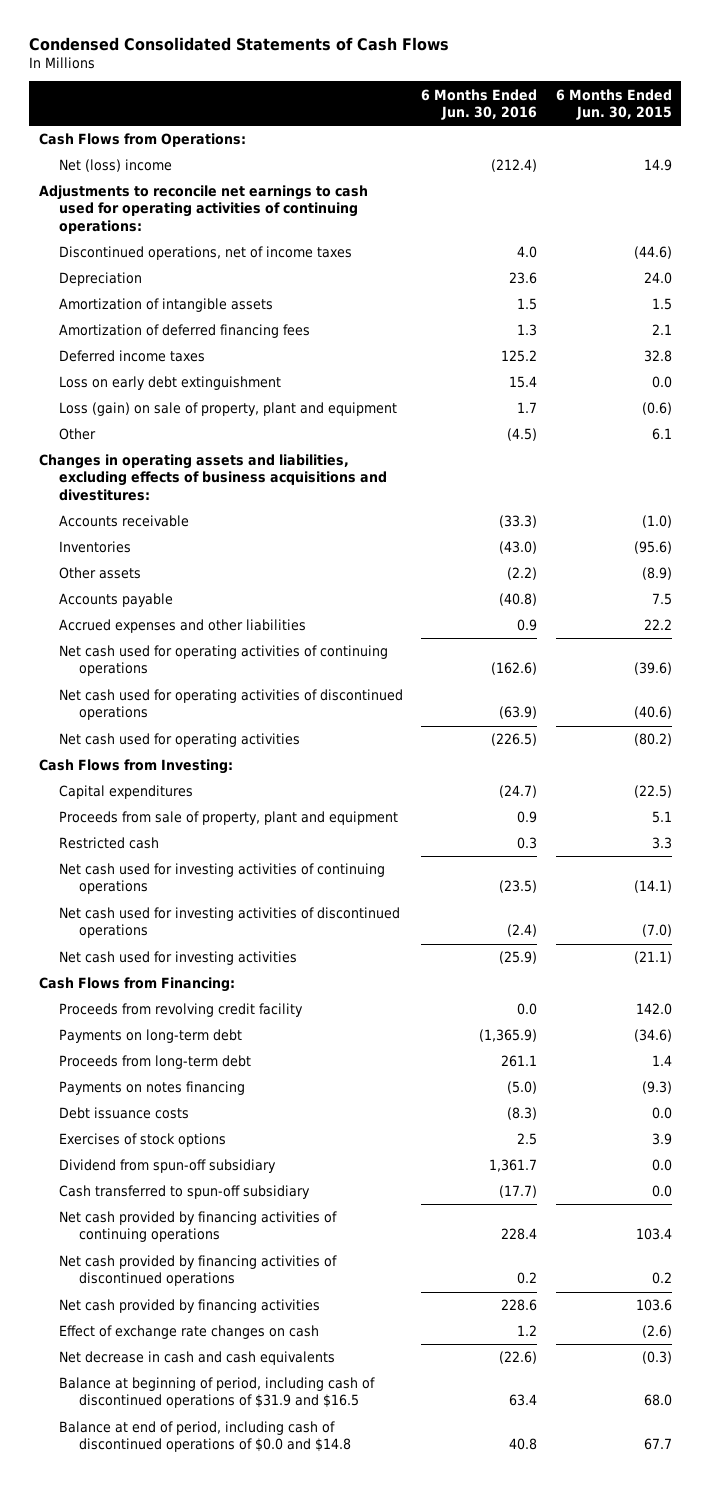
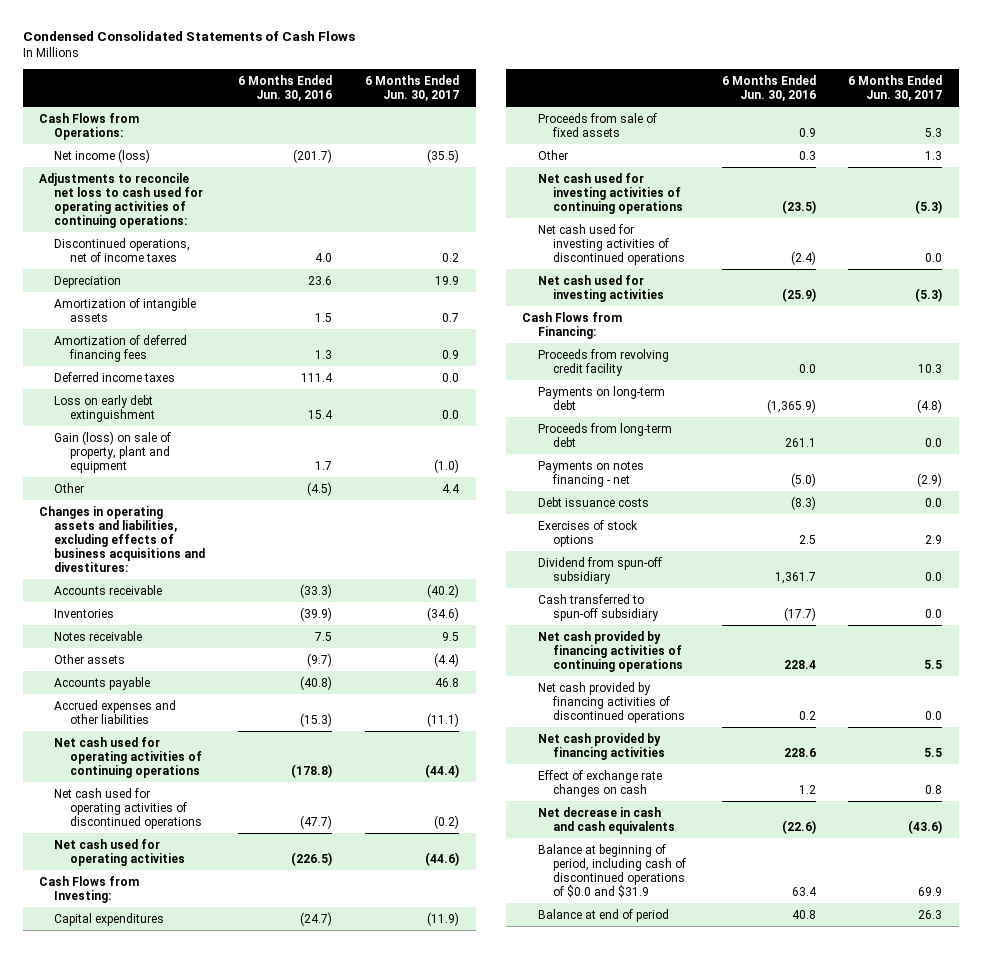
- | 6 Months Ended Jun. 30, 2016 | 6 Months Ended Jun. 30, 2015
+ | 6 Months Ended Jun. 30, 2016 | 6 Months Ended Jun. 30, 2017
- Net (loss) income | (212.4) | 14.9
- Adjustments to reconcile net earnings to cash used for operating activities of continuing operations:
+ Net income (loss) | (201.7) | (35.5)
+ Adjustments to reconcile net loss to cash used for operating activities of continuing operations:
- Deferred income taxes | 125.2 | 32.8
+ Deferred income taxes | 111.4 | 0.0
- Loss (gain) on sale of property, plant and equipment | 1.7 | (0.6)
+ Gain (loss) on sale of property, plant and equipment | 1.7 | (1.0)
- Inventories | (43.0) | (95.6)
- Other assets | (2.2) | (8.9)
+ Inventories | (39.9) | (34.6)
+ Notes receivable | 7.5 | 9.5
+ Other assets | (9.7) | (4.4)
- Accrued expenses and other liabilities | 0.9 | 22.2
- Net cash used for operating activities of continuing operations | (162.6) | (39.6)
- Net cash used for operating activities of discontinued operations | (63.9) | (40.6)
+ Accrued expenses and other liabilities | (15.3) | (11.1)
+ Net cash used for operating activities of continuing operations | (178.8) | (44.4)
+ Net cash used for operating activities of discontinued operations | (47.7) | (0.2)
- Proceeds from sale of property, plant and equipment | 0.9 | 5.1
- Restricted cash | 0.3 | 3.3
+ Proceeds from sale of fixed assets | 0.9 | 5.3
+ Other | 0.3 | 1.3
- Payments on notes financing | (5.0) | (9.3)
+ Payments on notes financing - net | (5.0) | (2.9)
- Balance at beginning of period, including cash of discontinued operations of $31.9 and $16.5 | 63.4 | 68.0
- Balance at end of period, including cash of discontinued operations of $0.0 and $14.8 | 40.8 | 67.7
+ Balance at beginning of period, including cash of discontinued operations of $0.0 and $31.9 | 63.4 | 69.9
+ Balance at end of period | 40.8 | 26.3

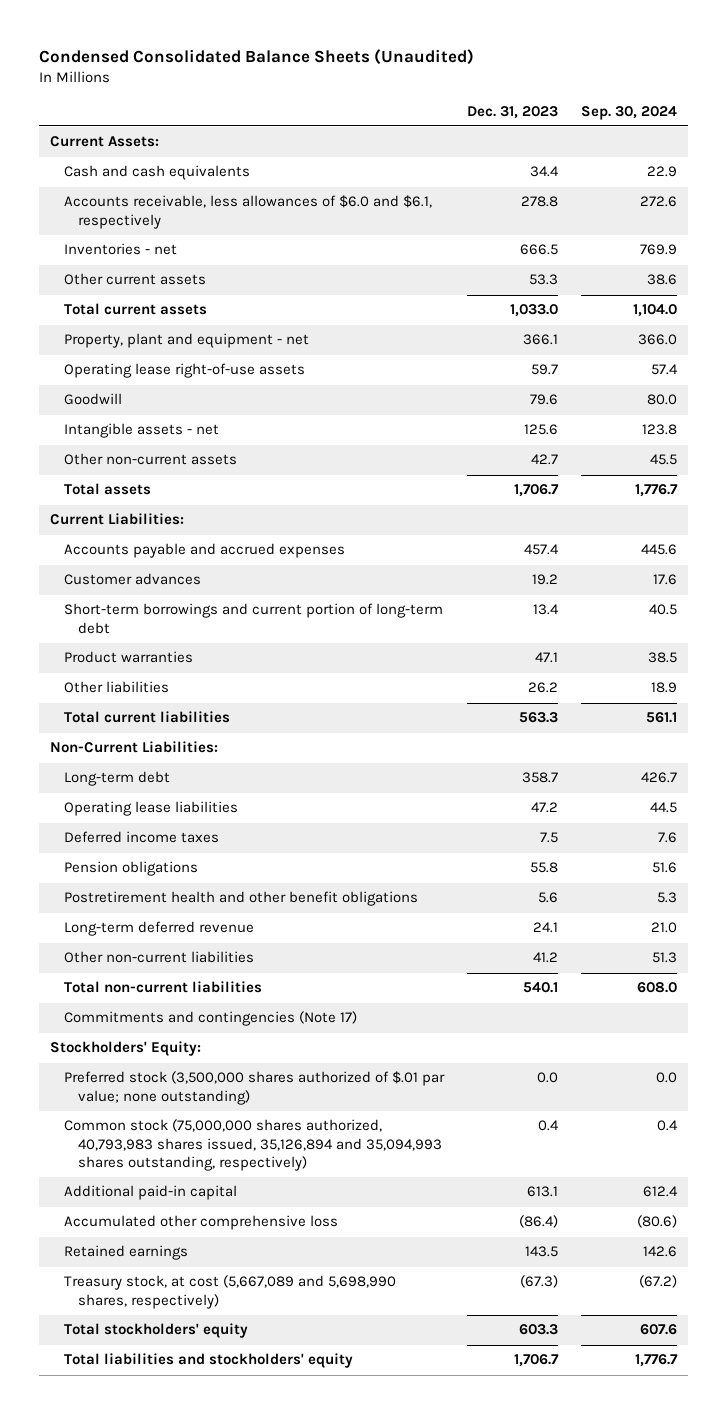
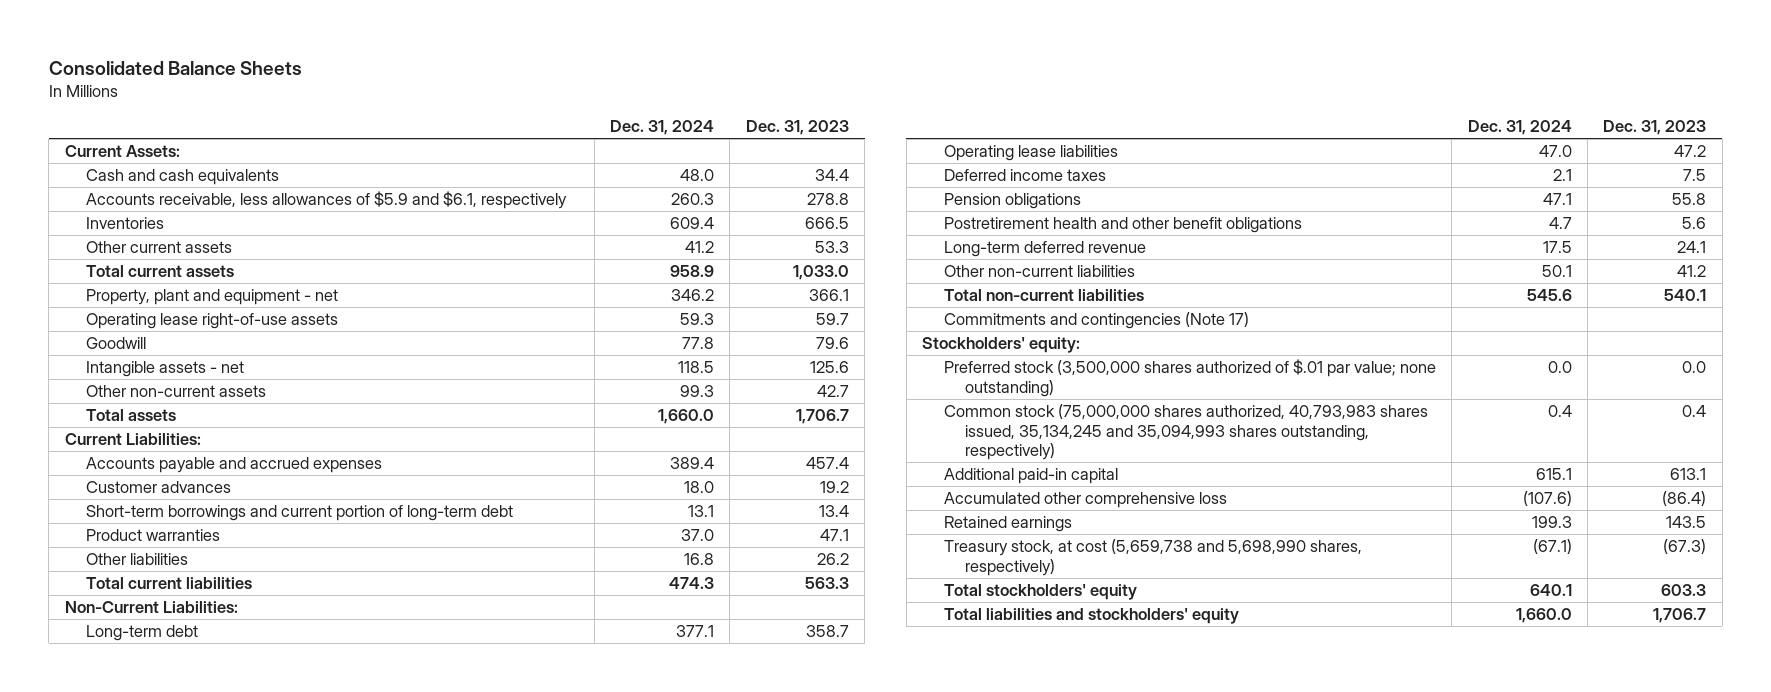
- Condensed Consolidated Balance Sheets (Unaudited)
+ Consolidated Balance Sheets
- | Dec. 31, 2023 | Sep. 30, 2024
+ | Dec. 31, 2024 | Dec. 31, 2023
- Accounts receivable, less allowances of $6.0 and $6.1, respectively | 278.8 | 272.6
- Inventories - net | 666.5 | 769.9
+ Accounts receivable, less allowances of $5.9 and $6.1, respectively | 260.3 | 278.8
+ Inventories | 609.4 | 666.5
- Stockholders' Equity:
+ Stockholders' equity:
- Common stock (75,000,000 shares authorized, 40,793,983 shares issued, 35,126,894 and 35,094,993 shares outstanding, respectively) | 0.4 | 0.4
+ Common stock (75,000,000 shares authorized, 40,793,983 shares issued, 35,134,245 and 35,094,993 shares outstanding, respectively) | 0.4 | 0.4
- Treasury stock, at cost (5,667,089 and 5,698,990 shares, respectively) | (67.3) | (67.2)
+ Treasury stock, at cost (5,659,738 and 5,698,990 shares, respectively) | (67.1) | (67.3)

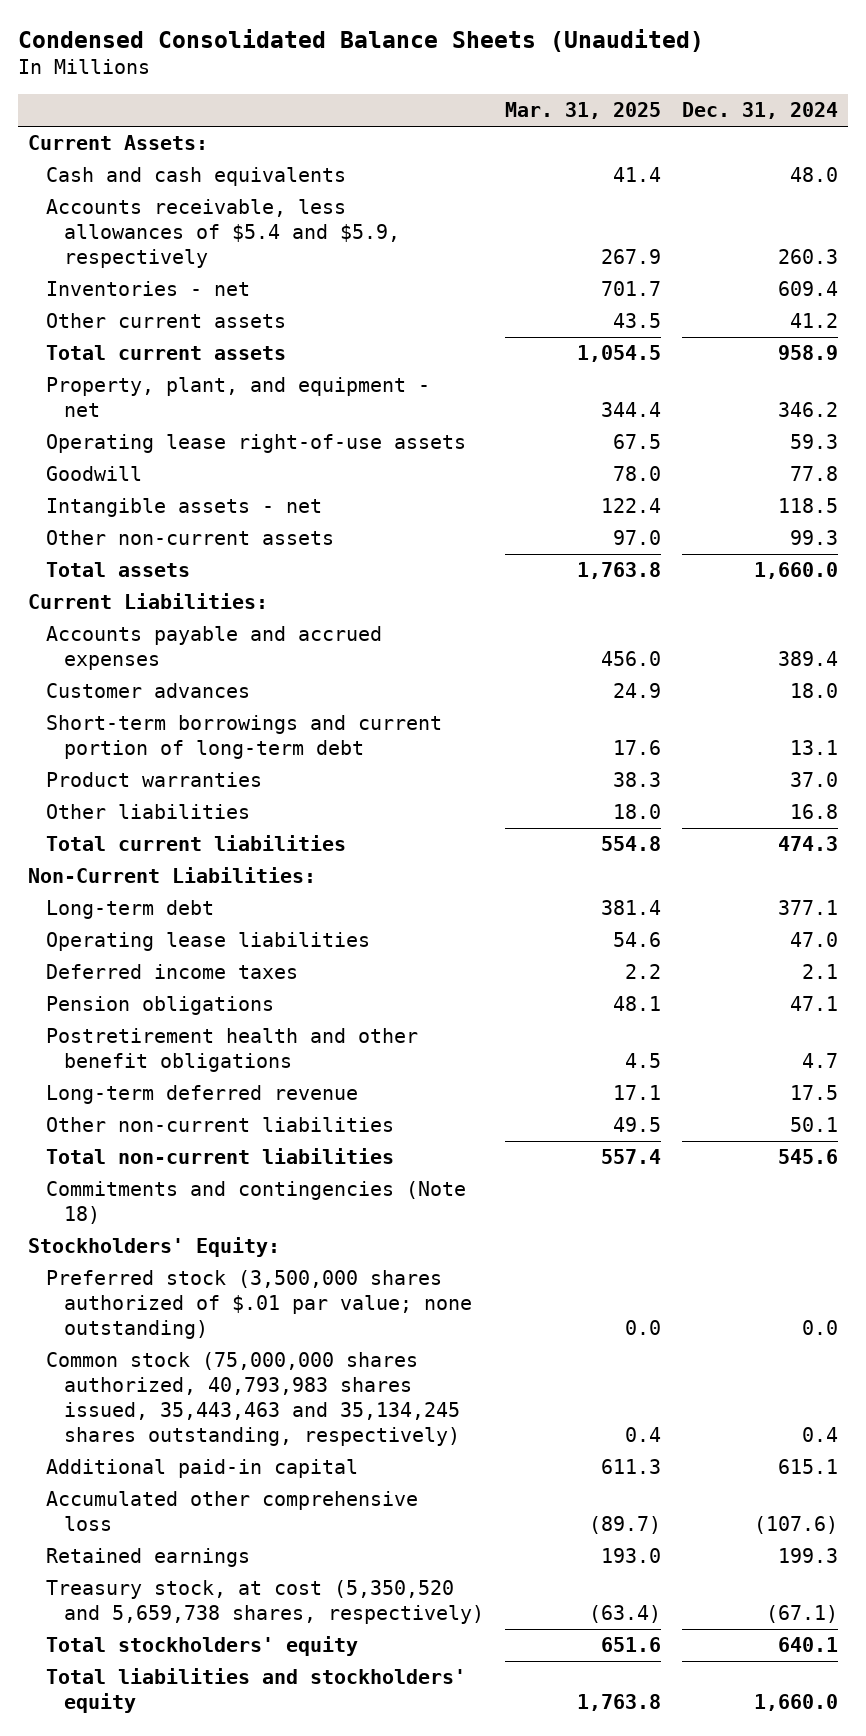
- Consolidated Balance Sheets
+ Condensed Consolidated Balance Sheets (Unaudited)
- | Dec. 31, 2024 | Dec. 31, 2023
+ | Mar. 31, 2025 | Dec. 31, 2024
- Accounts receivable, less allowances of $5.9 and $6.1, respectively | 260.3 | 278.8
- Inventories | 609.4 | 666.5
+ Accounts receivable, less allowances of $5.4 and $5.9, respectively | 267.9 | 260.3
+ Inventories - net | 701.7 | 609.4
- Property, plant and equipment - net | 346.2 | 366.1
+ Property, plant, and equipment - net | 344.4 | 346.2
- Commitments and contingencies (Note 17)
- Stockholders' equity:
+ Commitments and contingencies (Note 18)
+ Stockholders' Equity:
- Common stock (75,000,000 shares authorized, 40,793,983 shares issued, 35,134,245 and 35,094,993 shares outstanding, respectively) | 0.4 | 0.4
+ Common stock (75,000,000 shares authorized, 40,793,983 shares issued, 35,443,463 and 35,134,245 shares outstanding, respectively) | 0.4 | 0.4
- Treasury stock, at cost (5,659,738 and 5,698,990 shares, respectively) | (67.1) | (67.3)
+ Treasury stock, at cost (5,350,520 and 5,659,738 shares, respectively) | (63.4) | (67.1)

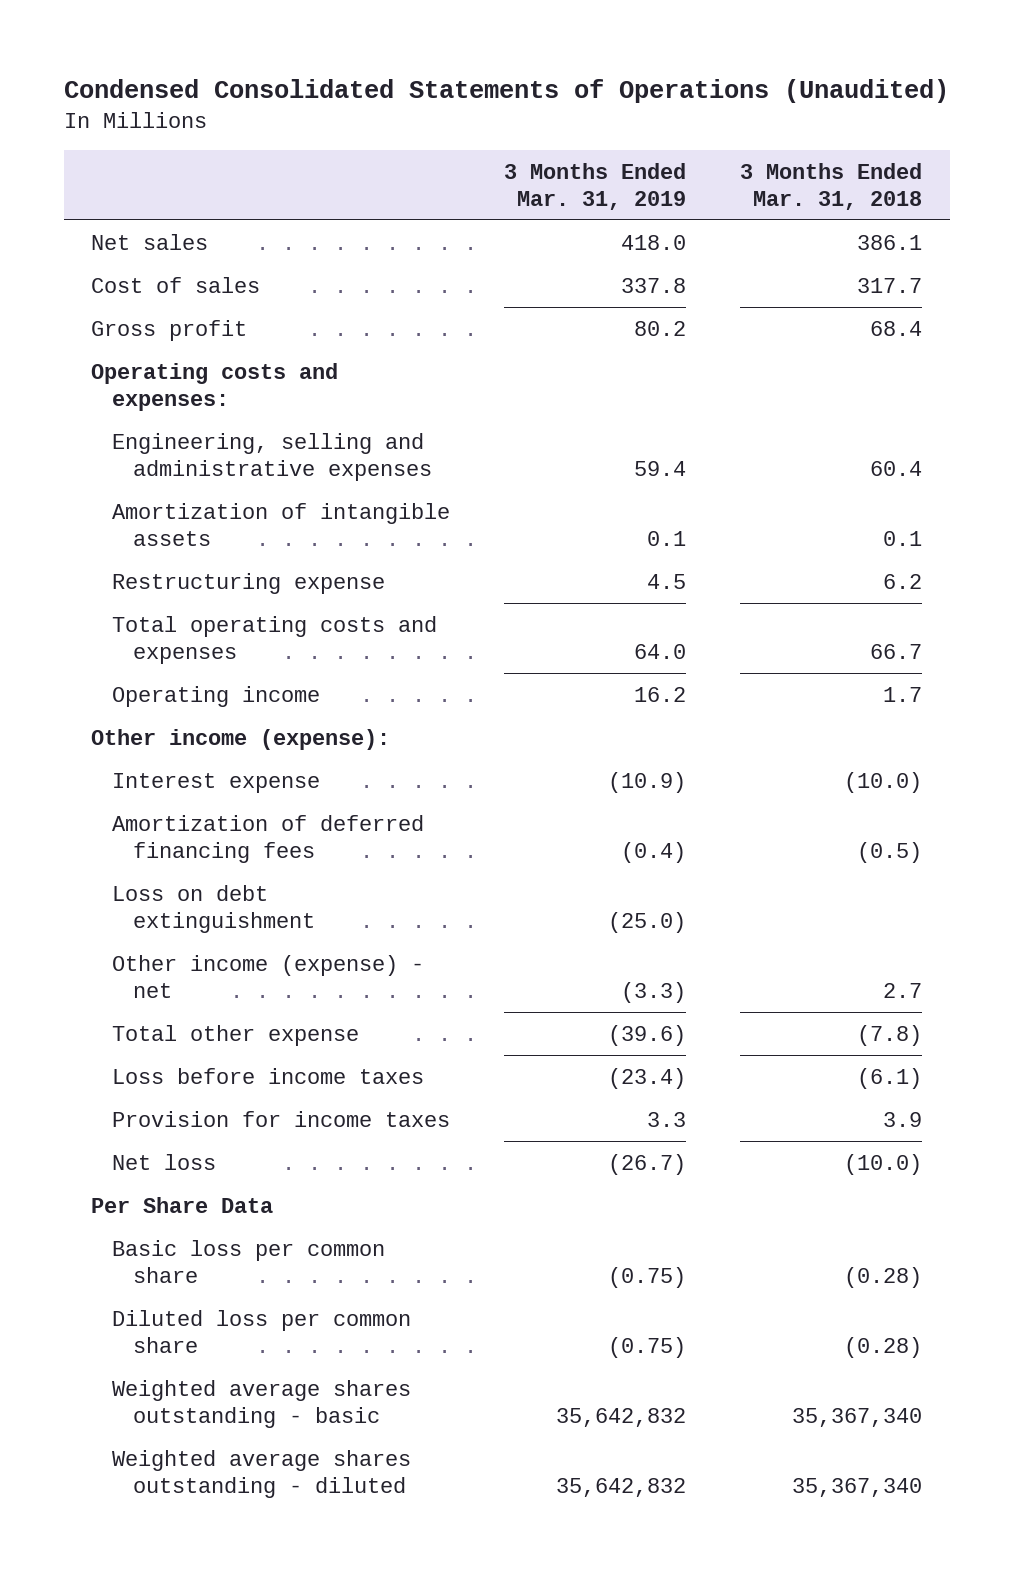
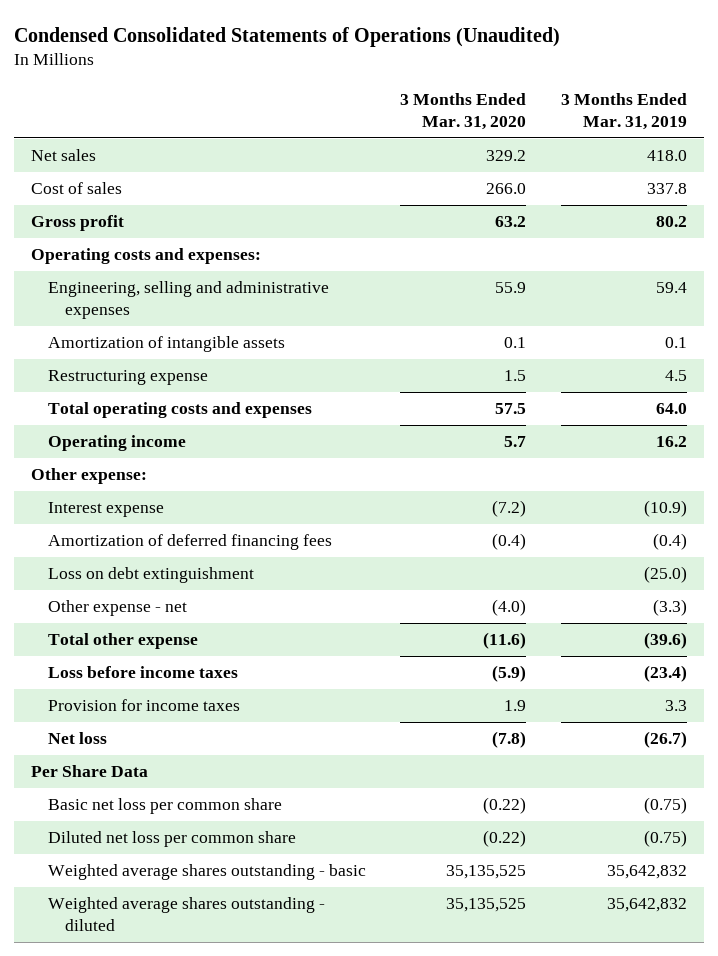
- | 3 Months Ended Mar. 31, 2019 | 3 Months Ended Mar. 31, 2018
+ | 3 Months Ended Mar. 31, 2020 | 3 Months Ended Mar. 31, 2019
- Other income (expense):
+ Other expense:
- Other income (expense) - net | (3.3) | 2.7
+ Other expense - net | (4.0) | (3.3)
- Basic loss per common share | (0.75) | (0.28)
- Diluted loss per common share | (0.75) | (0.28)
+ Basic net loss per common share | (0.22) | (0.75)
+ Diluted net loss per common share | (0.22) | (0.75)

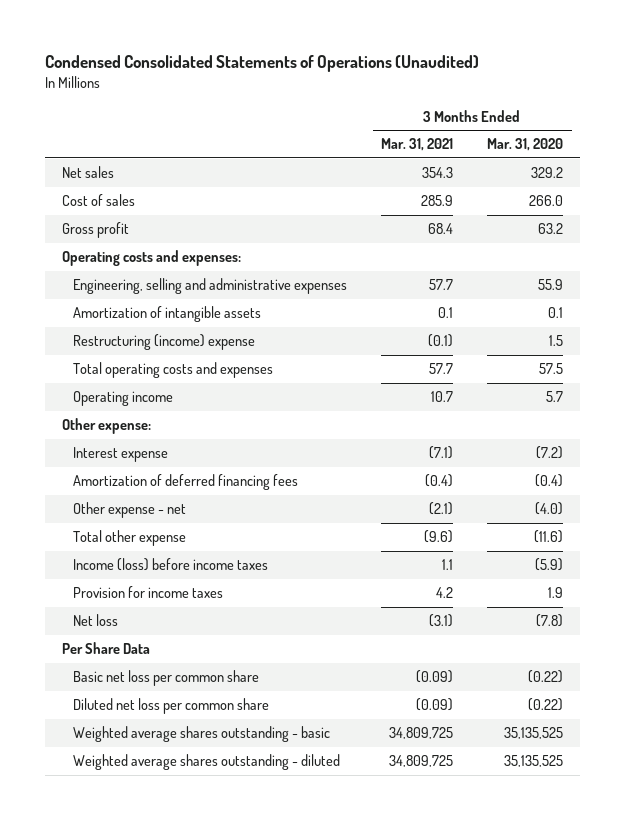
- | 3 Months Ended Mar. 31, 2020 | 3 Months Ended Mar. 31, 2019
+ | 3 Months Ended Mar. 31, 2021 | 3 Months Ended Mar. 31, 2020
- Restructuring expense | 1.5 | 4.5
+ Restructuring (income) expense | (0.1) | 1.5
- Loss on debt extinguishment | | (25.0)
- Loss before income taxes | (5.9) | (23.4)
+ Income (loss) before income taxes | 1.1 | (5.9)

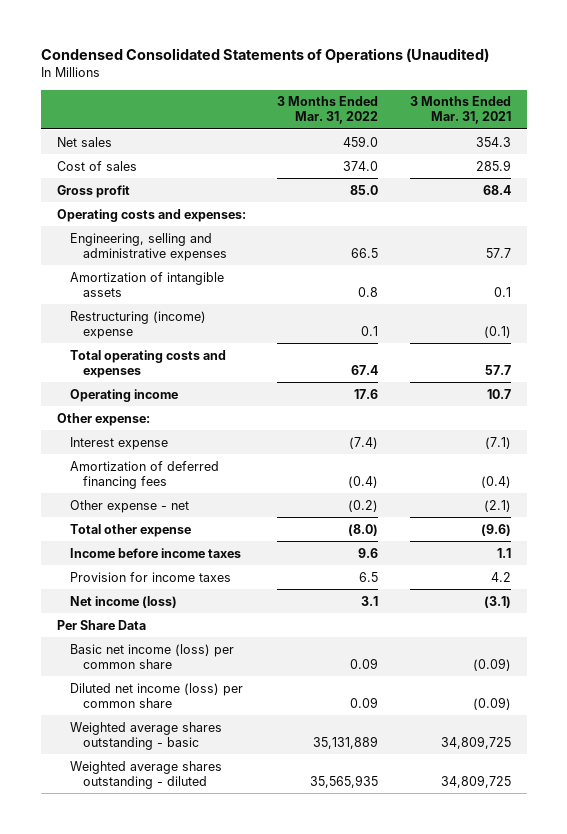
- | 3 Months Ended Mar. 31, 2021 | 3 Months Ended Mar. 31, 2020
+ | 3 Months Ended Mar. 31, 2022 | 3 Months Ended Mar. 31, 2021
- Income (loss) before income taxes | 1.1 | (5.9)
+ Income before income taxes | 9.6 | 1.1
- Net loss | (3.1) | (7.8)
+ Net income (loss) | 3.1 | (3.1)
- Basic net loss per common share | (0.09) | (0.22)
- Diluted net loss per common share | (0.09) | (0.22)
+ Basic net income (loss) per common share | 0.09 | (0.09)
+ Diluted net income (loss) per common share | 0.09 | (0.09)

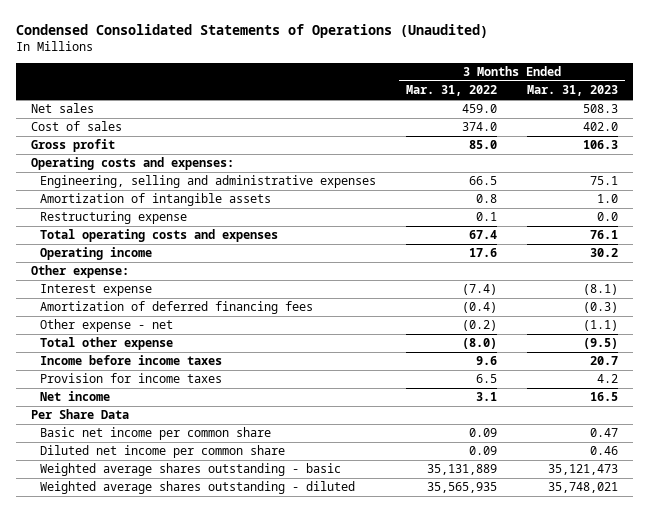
- | 3 Months Ended Mar. 31, 2022 | 3 Months Ended Mar. 31, 2021
+ | 3 Months Ended Mar. 31, 2022 | 3 Months Ended Mar. 31, 2023
- Restructuring (income) expense | 0.1 | (0.1)
+ Restructuring expense | 0.1 | 0.0
- Net income (loss) | 3.1 | (3.1)
+ Net income | 3.1 | 16.5
- Basic net income (loss) per common share | 0.09 | (0.09)
- Diluted net income (loss) per common share | 0.09 | (0.09)
+ Basic net income per common share | 0.09 | 0.47
+ Diluted net income per common share | 0.09 | 0.46

